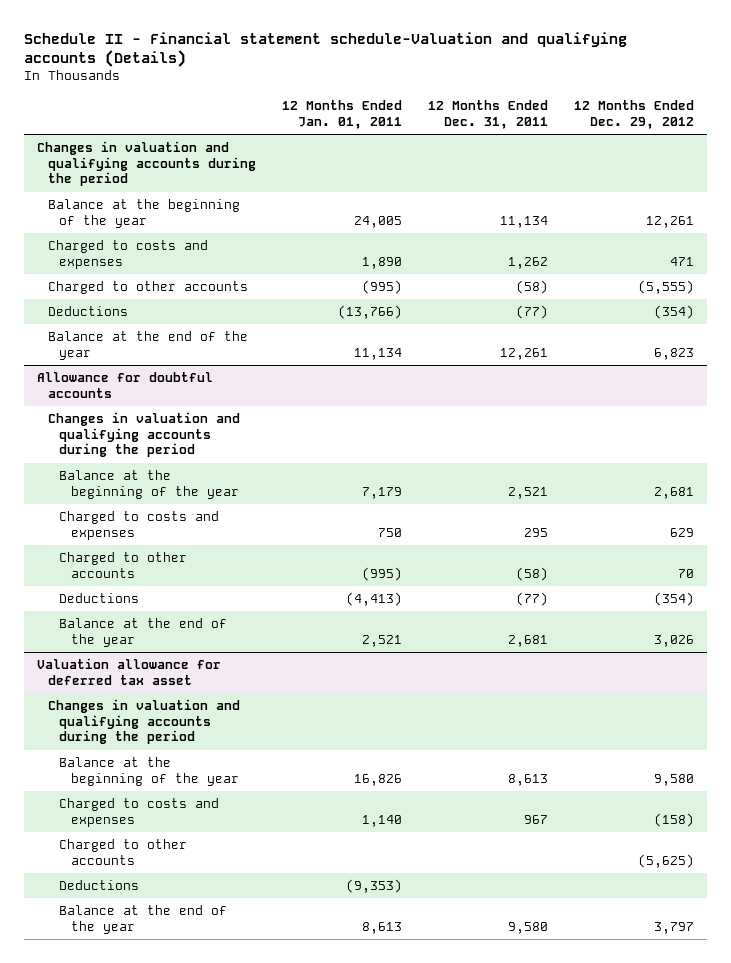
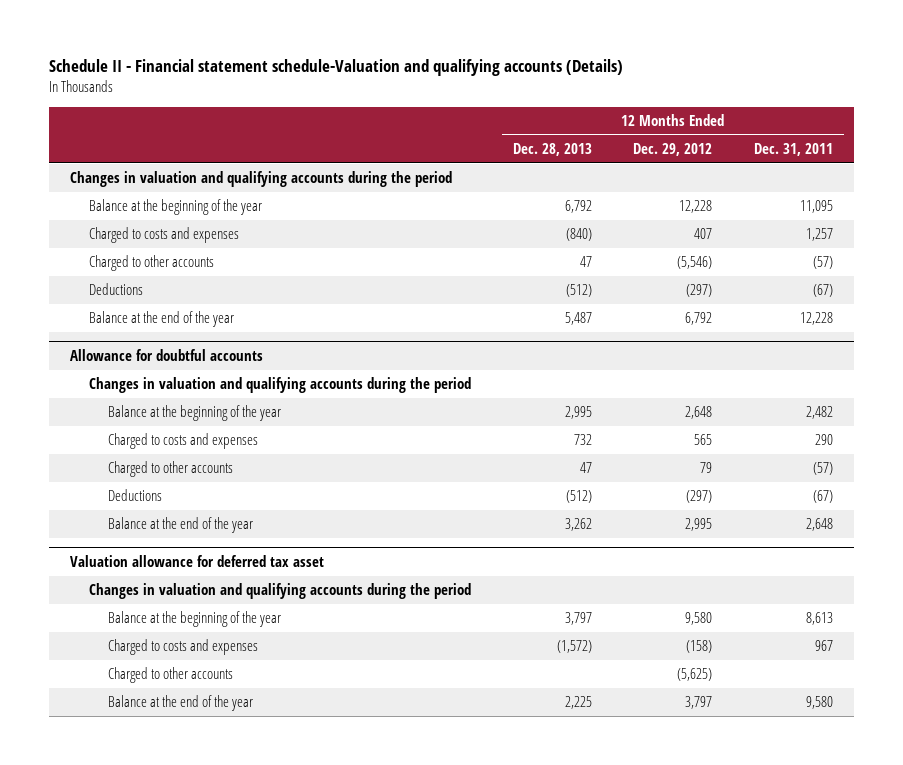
- | 12 Months Ended Jan. 01, 2011 | 12 Months Ended Dec. 31, 2011 | 12 Months Ended Dec. 29, 2012
+ | 12 Months Ended Dec. 28, 2013 | 12 Months Ended Dec. 29, 2012 | 12 Months Ended Dec. 31, 2011
- Balance at the beginning of the year | 24,005 | 11,134 | 12,261
- Charged to costs and expenses | 1,890 | 1,262 | 471
- Charged to other accounts | (995) | (58) | (5,555)
- Deductions | (13,766) | (77) | (354)
- Balance at the end of the year | 11,134 | 12,261 | 6,823
+ Balance at the beginning of the year | 6,792 | 12,228 | 11,095
+ Charged to costs and expenses | (840) | 407 | 1,257
+ Charged to other accounts | 47 | (5,546) | (57)
+ Deductions | (512) | (297) | (67)
+ Balance at the end of the year | 5,487 | 6,792 | 12,228
@ Allowance for doubtful accounts
- Balance at the beginning of the year | 7,179 | 2,521 | 2,681
- Charged to costs and expenses | 750 | 295 | 629
- Charged to other accounts | (995) | (58) | 70
- Deductions | (4,413) | (77) | (354)
- Balance at the end of the year | 2,521 | 2,681 | 3,026
+ Balance at the beginning of the year | 2,995 | 2,648 | 2,482
+ Charged to costs and expenses | 732 | 565 | 290
+ Charged to other accounts | 47 | 79 | (57)
+ Deductions | (512) | (297) | (67)
+ Balance at the end of the year | 3,262 | 2,995 | 2,648
@ Valuation allowance for deferred tax asset
- Deductions | (9,353) | |

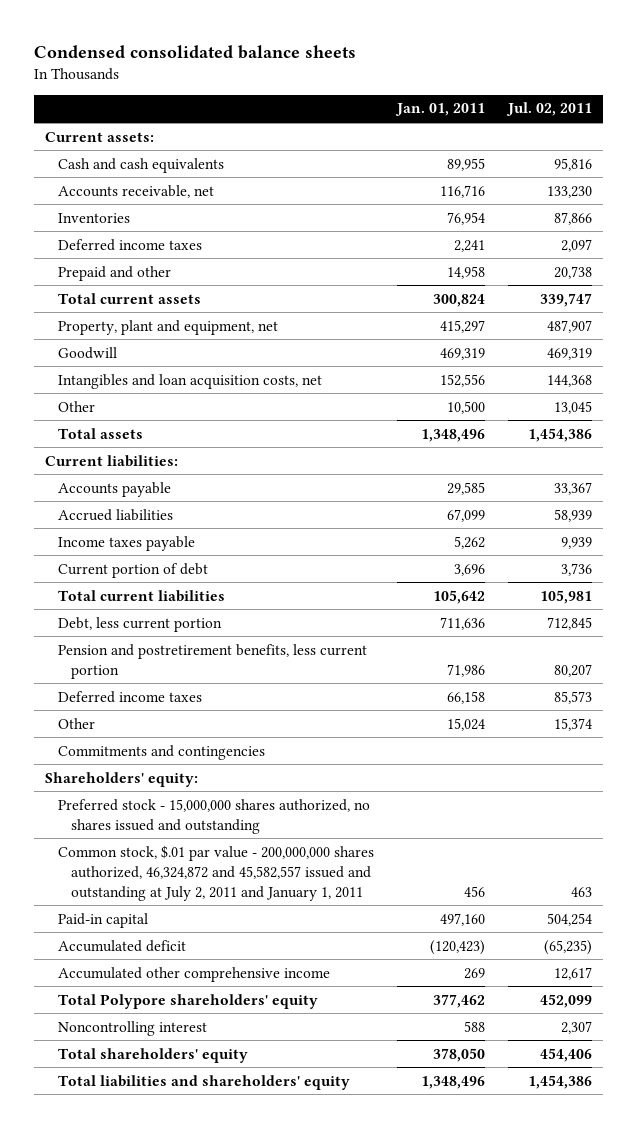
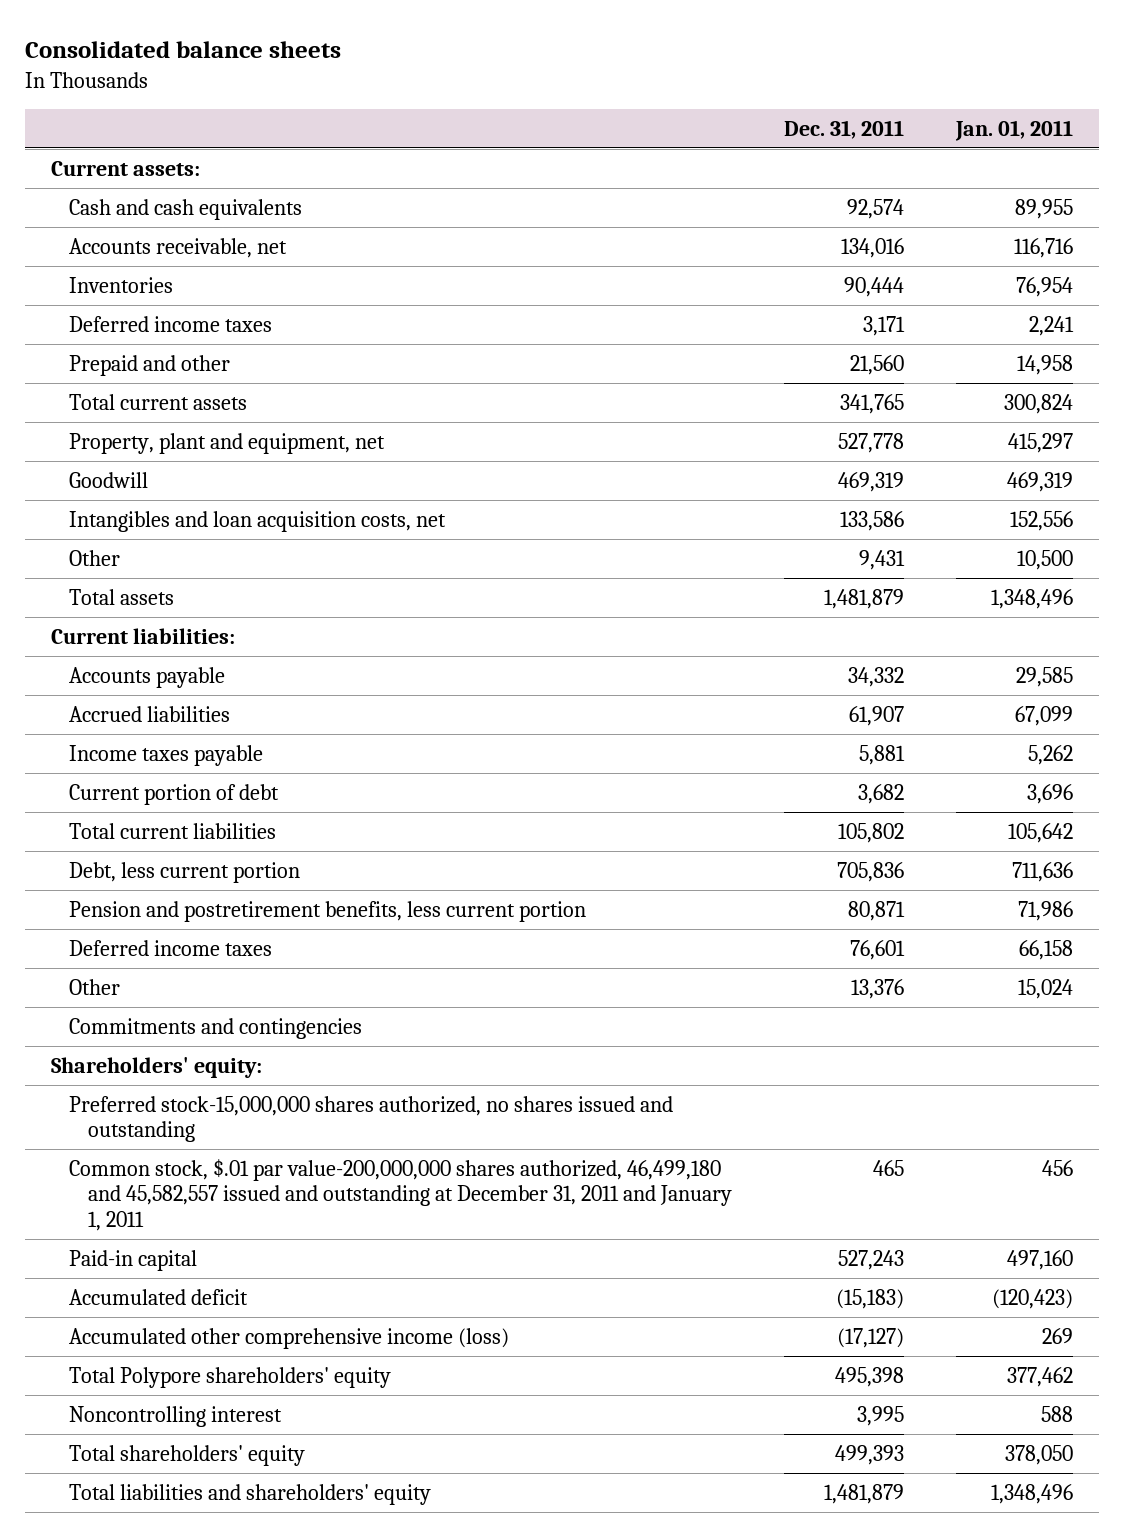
- Condensed consolidated balance sheets
+ Consolidated balance sheets
- | Jan. 01, 2011 | Jul. 02, 2011
+ | Dec. 31, 2011 | Jan. 01, 2011
- Preferred stock - 15,000,000 shares authorized, no shares issued and outstanding
- Common stock, $.01 par value - 200,000,000 shares authorized, 46,324,872 and 45,582,557 issued and outstanding at July 2, 2011 and January 1, 2011 | 456 | 463
+ Preferred stock-15,000,000 shares authorized, no shares issued and outstanding
+ Common stock, $.01 par value-200,000,000 shares authorized, 46,499,180 and 45,582,557 issued and outstanding at December 31, 2011 and January 1, 2011 | 465 | 456
- Accumulated other comprehensive income | 269 | 12,617
+ Accumulated other comprehensive income (loss) | (17,127) | 269

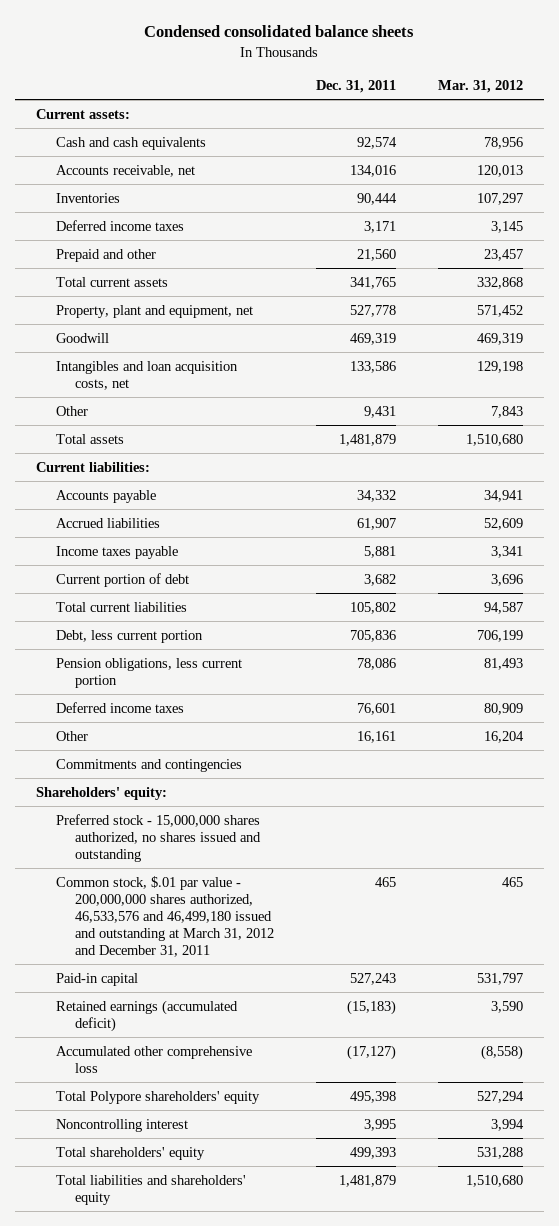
- Consolidated balance sheets
+ Condensed consolidated balance sheets
- | Dec. 31, 2011 | Jan. 01, 2011
+ | Dec. 31, 2011 | Mar. 31, 2012
- Pension and postretirement benefits, less current portion | 80,871 | 71,986
+ Pension obligations, less current portion | 78,086 | 81,493
- Other | 13,376 | 15,024
+ Other | 16,161 | 16,204
- Preferred stock-15,000,000 shares authorized, no shares issued and outstanding
- Common stock, $.01 par value-200,000,000 shares authorized, 46,499,180 and 45,582,557 issued and outstanding at December 31, 2011 and January 1, 2011 | 465 | 456
+ Preferred stock - 15,000,000 shares authorized, no shares issued and outstanding
+ Common stock, $.01 par value - 200,000,000 shares authorized, 46,533,576 and 46,499,180 issued and outstanding at March 31, 2012 and December 31, 2011 | 465 | 465
- Accumulated deficit | (15,183) | (120,423)
- Accumulated other comprehensive income (loss) | (17,127) | 269
+ Retained earnings (accumulated deficit) | (15,183) | 3,590
+ Accumulated other comprehensive loss | (17,127) | (8,558)

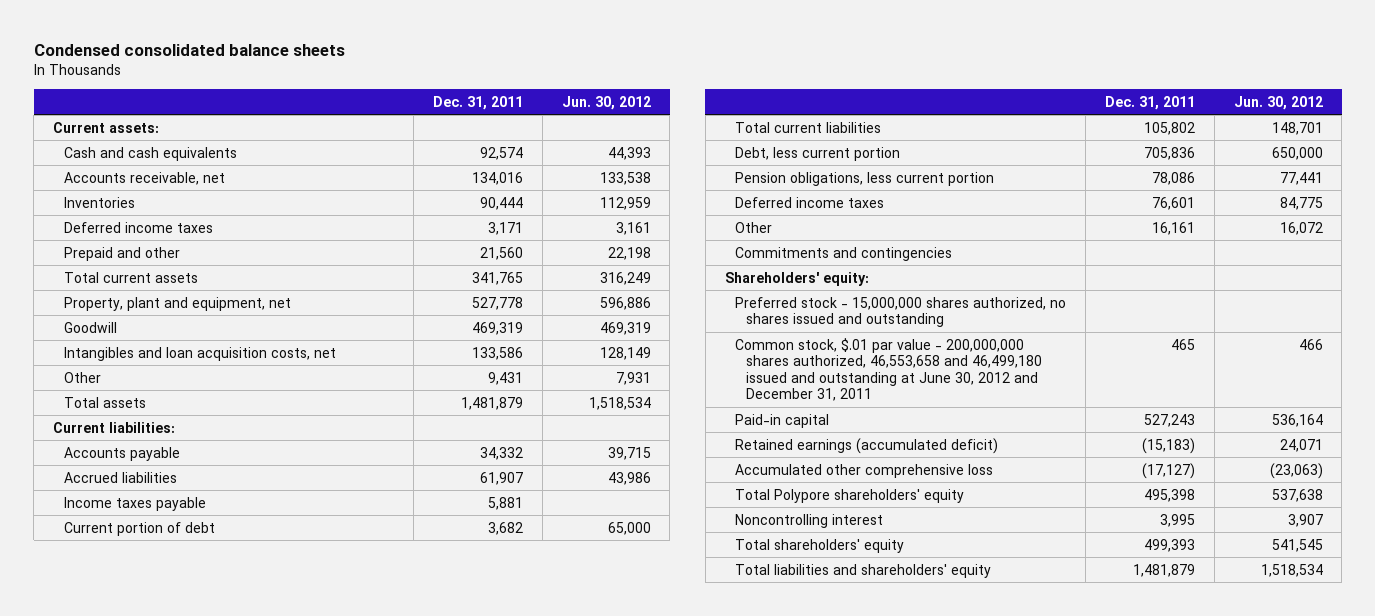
- | Dec. 31, 2011 | Mar. 31, 2012
+ | Dec. 31, 2011 | Jun. 30, 2012
- Common stock, $.01 par value - 200,000,000 shares authorized, 46,533,576 and 46,499,180 issued and outstanding at March 31, 2012 and December 31, 2011 | 465 | 465
+ Common stock, $.01 par value - 200,000,000 shares authorized, 46,553,658 and 46,499,180 issued and outstanding at June 30, 2012 and December 31, 2011 | 465 | 466

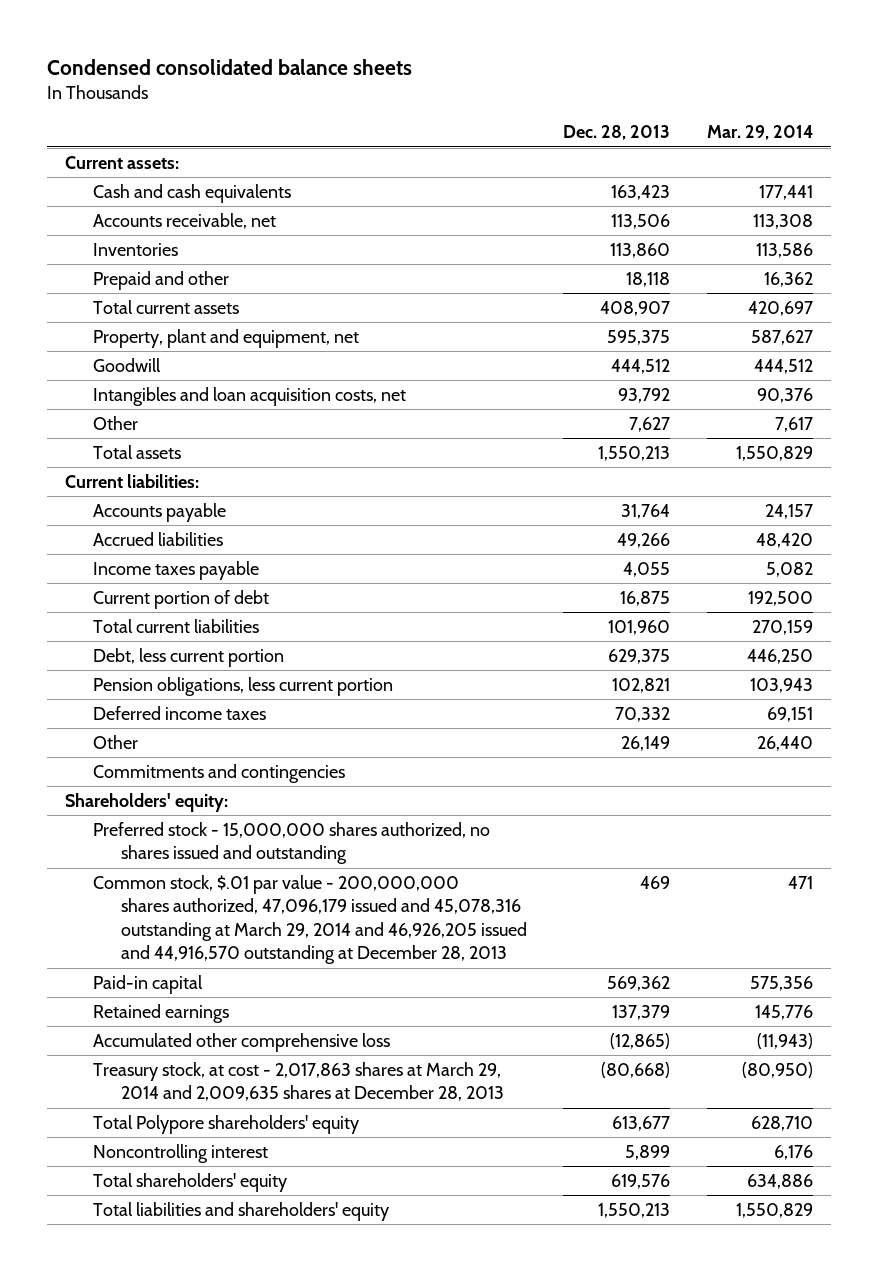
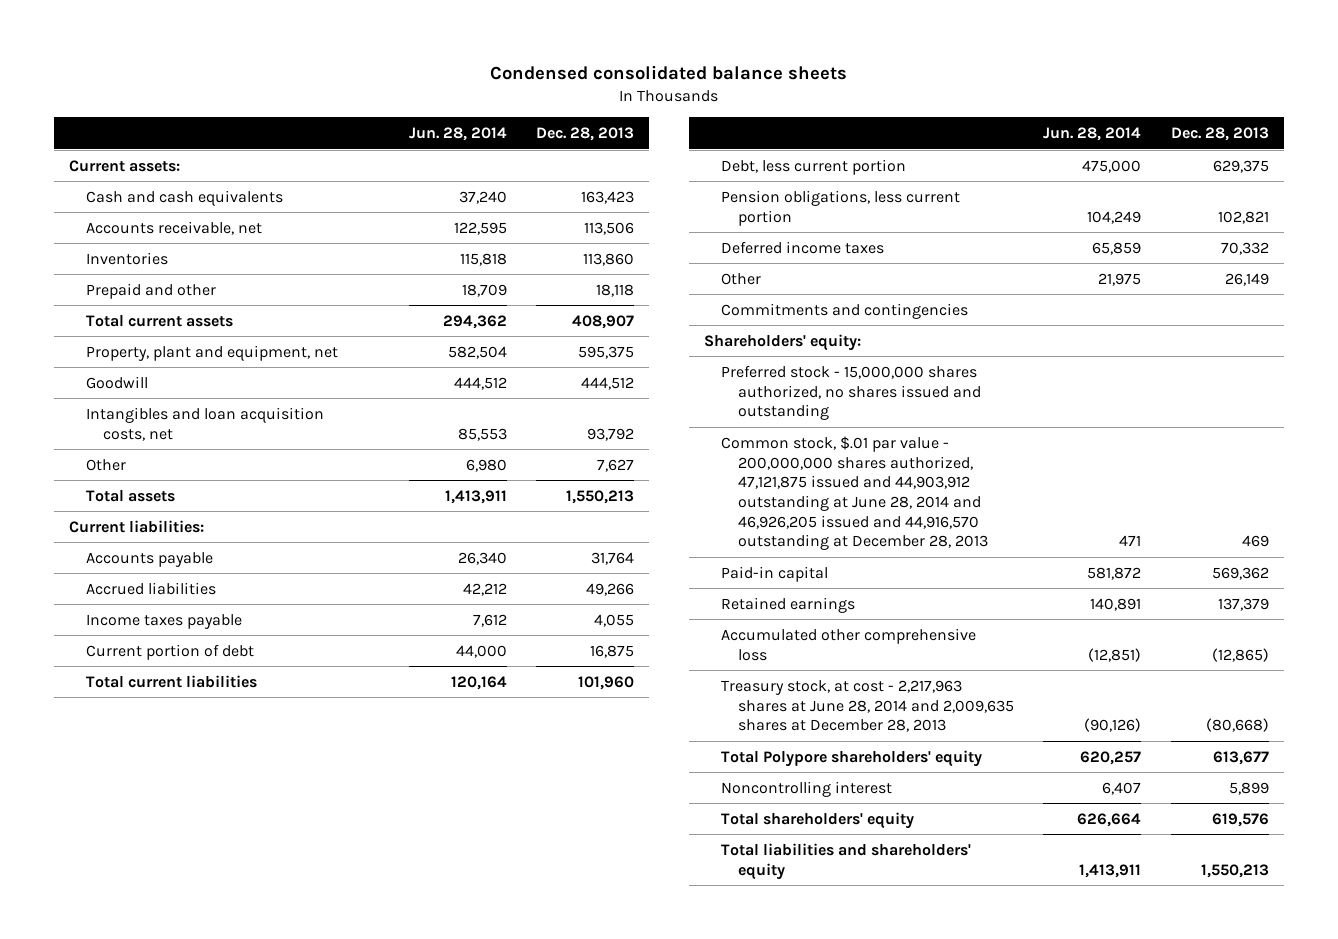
- | Dec. 28, 2013 | Mar. 29, 2014
+ | Jun. 28, 2014 | Dec. 28, 2013
- Common stock, $.01 par value - 200,000,000 shares authorized, 47,096,179 issued and 45,078,316 outstanding at March 29, 2014 and 46,926,205 issued and 44,916,570 outstanding at December 28, 2013 | 469 | 471
+ Common stock, $.01 par value - 200,000,000 shares authorized, 47,121,875 issued and 44,903,912 outstanding at June 28, 2014 and 46,926,205 issued and 44,916,570 outstanding at December 28, 2013 | 471 | 469
- Treasury stock, at cost - 2,017,863 shares at March 29, 2014 and 2,009,635 shares at December 28, 2013 | (80,668) | (80,950)
+ Treasury stock, at cost - 2,217,963 shares at June 28, 2014 and 2,009,635 shares at December 28, 2013 | (90,126) | (80,668)

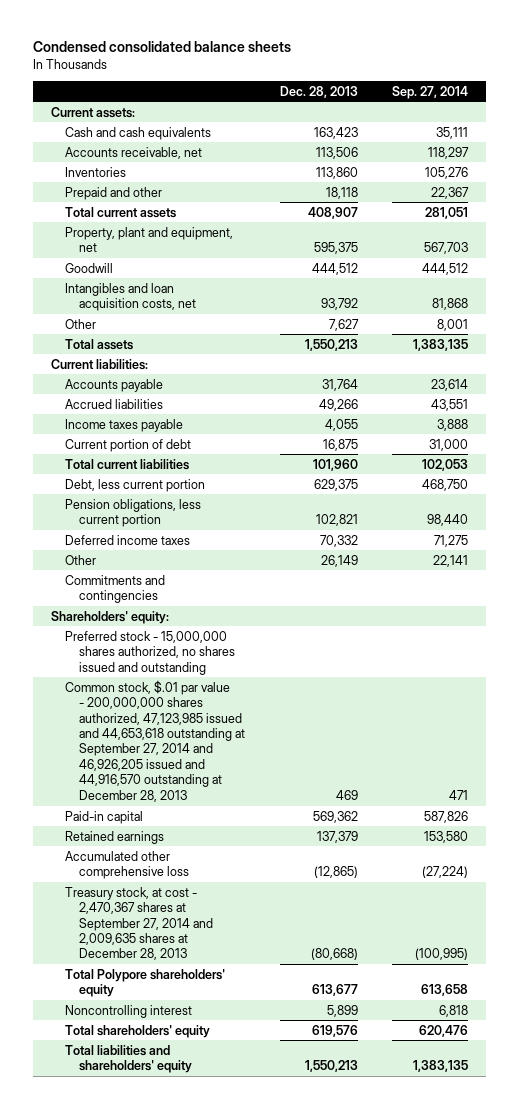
- | Jun. 28, 2014 | Dec. 28, 2013
+ | Dec. 28, 2013 | Sep. 27, 2014
- Common stock, $.01 par value - 200,000,000 shares authorized, 47,121,875 issued and 44,903,912 outstanding at June 28, 2014 and 46,926,205 issued and 44,916,570 outstanding at December 28, 2013 | 471 | 469
+ Common stock, $.01 par value - 200,000,000 shares authorized, 47,123,985 issued and 44,653,618 outstanding at September 27, 2014 and 46,926,205 issued and 44,916,570 outstanding at December 28, 2013 | 469 | 471
- Treasury stock, at cost - 2,217,963 shares at June 28, 2014 and 2,009,635 shares at December 28, 2013 | (90,126) | (80,668)
+ Treasury stock, at cost - 2,470,367 shares at September 27, 2014 and 2,009,635 shares at December 28, 2013 | (80,668) | (100,995)

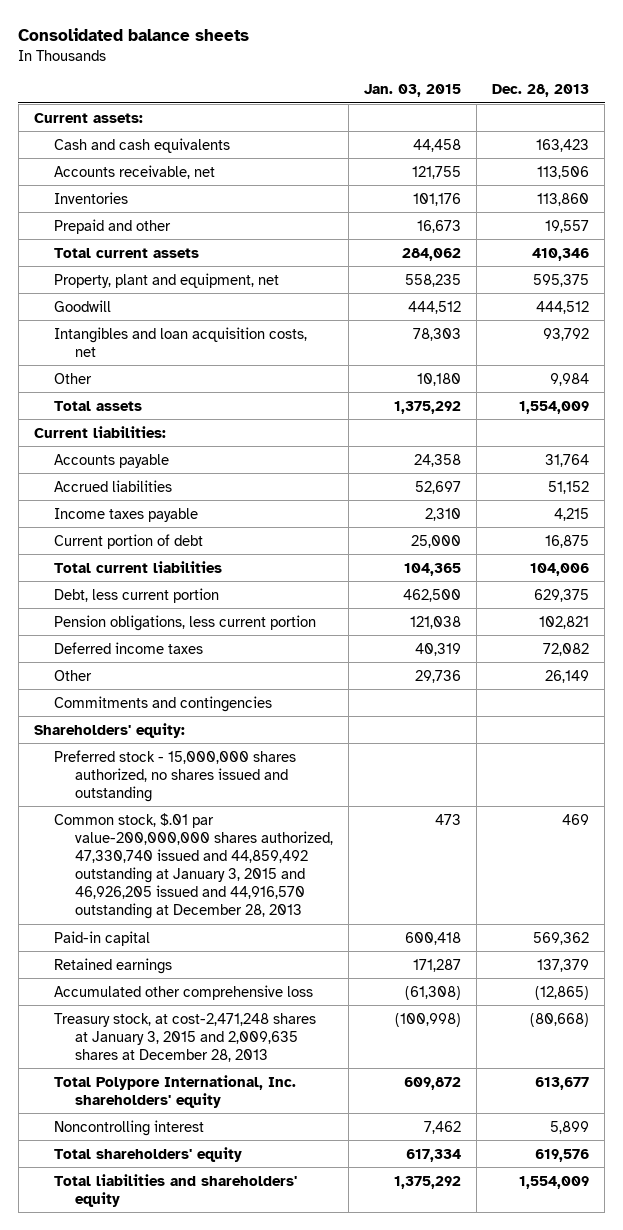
- Condensed consolidated balance sheets
+ Consolidated balance sheets
- | Dec. 28, 2013 | Sep. 27, 2014
+ | Jan. 03, 2015 | Dec. 28, 2013
- Prepaid and other | 18,118 | 22,367
- Total current assets | 408,907 | 281,051
+ Prepaid and other | 16,673 | 19,557
+ Total current assets | 284,062 | 410,346
- Other | 7,627 | 8,001
- Total assets | 1,550,213 | 1,383,135
+ Other | 10,180 | 9,984
+ Total assets | 1,375,292 | 1,554,009
- Accrued liabilities | 49,266 | 43,551
- Income taxes payable | 4,055 | 3,888
+ Accrued liabilities | 52,697 | 51,152
+ Income taxes payable | 2,310 | 4,215
- Total current liabilities | 101,960 | 102,053
+ Total current liabilities | 104,365 | 104,006
- Deferred income taxes | 70,332 | 71,275
+ Deferred income taxes | 40,319 | 72,082
- Common stock, $.01 par value - 200,000,000 shares authorized, 47,123,985 issued and 44,653,618 outstanding at September 27, 2014 and 46,926,205 issued and 44,916,570 outstanding at December 28, 2013 | 469 | 471
+ Common stock, $.01 par value-200,000,000 shares authorized, 47,330,740 issued and 44,859,492 outstanding at January 3, 2015 and 46,926,205 issued and 44,916,570 outstanding at December 28, 2013 | 473 | 469
- Treasury stock, at cost - 2,470,367 shares at September 27, 2014 and 2,009,635 shares at December 28, 2013 | (80,668) | (100,995)
- Total Polypore shareholders' equity | 613,677 | 613,658
+ Treasury stock, at cost-2,471,248 shares at January 3, 2015 and 2,009,635 shares at December 28, 2013 | (100,998) | (80,668)
+ Total Polypore International, Inc. shareholders' equity | 609,872 | 613,677
- Total liabilities and shareholders' equity | 1,550,213 | 1,383,135
+ Total liabilities and shareholders' equity | 1,375,292 | 1,554,009

